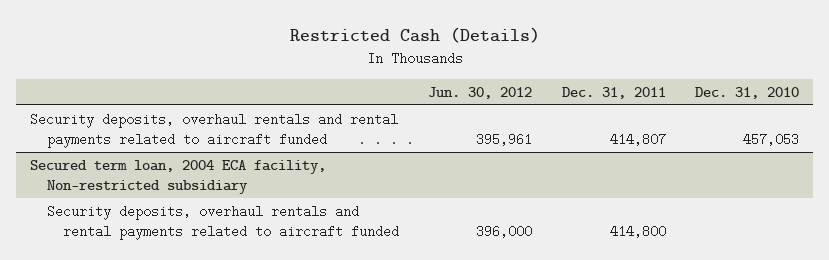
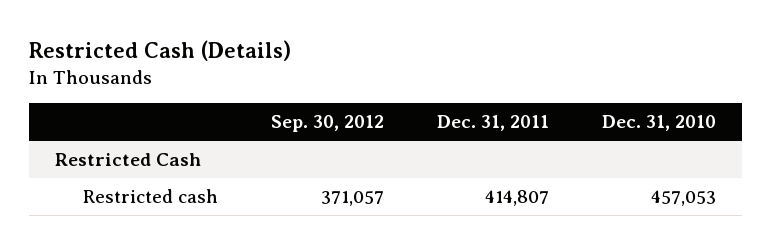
- | Jun. 30, 2012 | Dec. 31, 2011 | Dec. 31, 2010
+ | Sep. 30, 2012 | Dec. 31, 2011 | Dec. 31, 2010
- Security deposits, overhaul rentals and rental payments related to aircraft funded | 395,961 | 414,807 | 457,053
- Secured term loan, 2004 ECA facility, Non-restricted subsidiary
- Security deposits, overhaul rentals and rental payments related to aircraft funded | 396,000 | 414,800 |
+ Restricted Cash
+ Restricted cash | 371,057 | 414,807 | 457,053

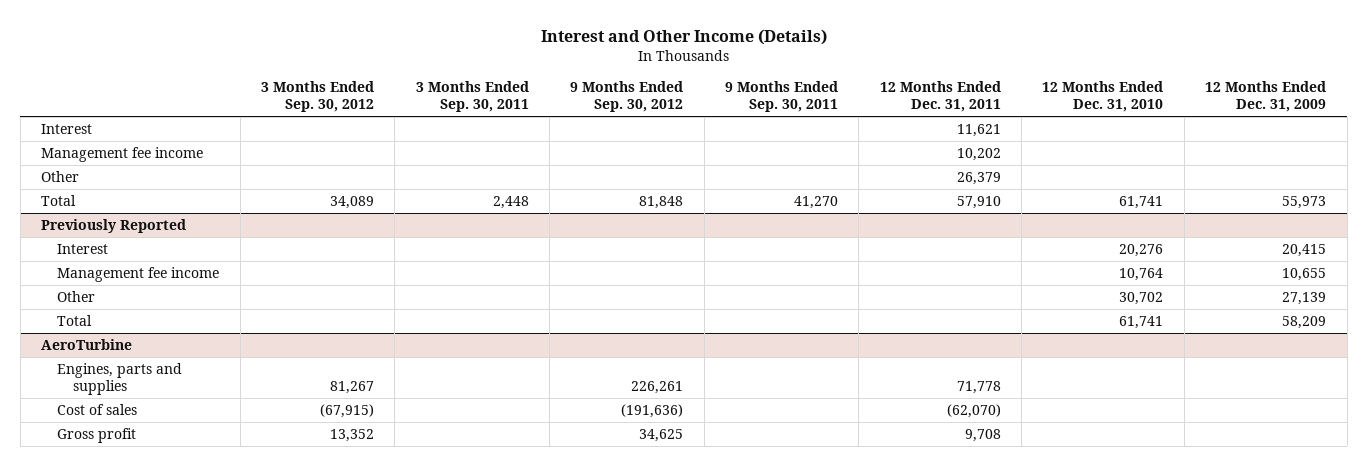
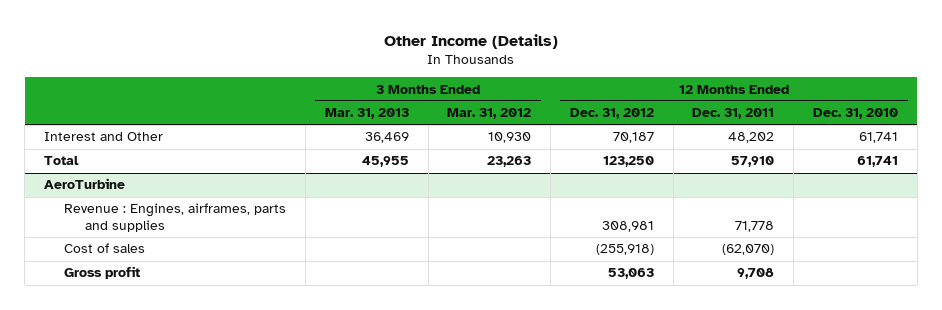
- Interest and Other Income (Details)
+ Other Income (Details)
- | 3 Months Ended Sep. 30, 2012 | 3 Months Ended Sep. 30, 2011 | 9 Months Ended Sep. 30, 2012 | 9 Months Ended Sep. 30, 2011 | 12 Months Ended Dec. 31, 2011 | 12 Months Ended Dec. 31, 2010 | 12 Months Ended Dec. 31, 2009
+ | 3 Months Ended Mar. 31, 2013 | 3 Months Ended Mar. 31, 2012 | 12 Months Ended Dec. 31, 2012 | 12 Months Ended Dec. 31, 2011 | 12 Months Ended Dec. 31, 2010
- Interest | | | | | 11,621 | |
- Management fee income | | | | | 10,202 | |
- Other | | | | | 26,379 | |
+ Interest and Other | 36,469 | 10,930 | 70,187 | 48,202 | 61,741
- Previously Reported
- Interest | | | | | | 20,276 | 20,415
- Management fee income | | | | | | 10,764 | 10,655
- Other | | | | | | 30,702 | 27,139
- Total | | | | | | 61,741 | 58,209
@ AeroTurbine
- Engines, parts and supplies | 81,267 | | 226,261 | | 71,778 | |
+ Revenue : Engines, airframes, parts and supplies | | | 308,981 | 71,778 |

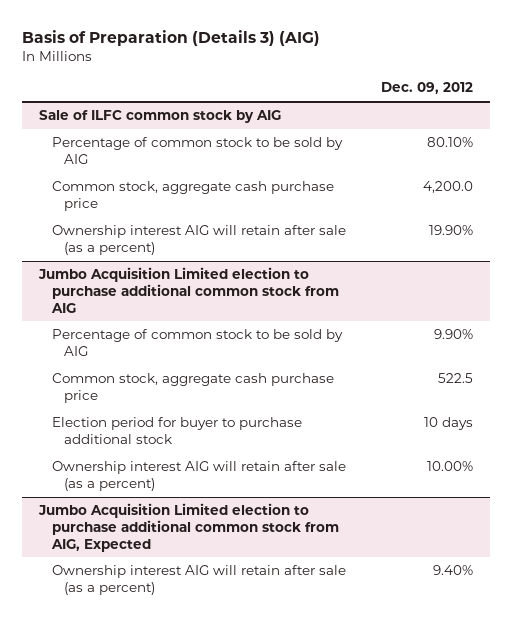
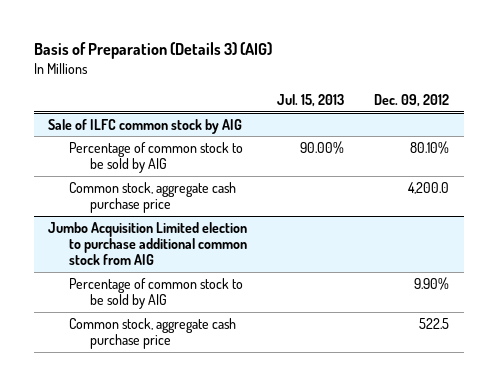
- | Dec. 09, 2012
+ | Jul. 15, 2013 | Dec. 09, 2012
@ Sale of ILFC common stock by AIG
- Ownership interest AIG will retain after sale (as a percent) | 19.90%
@ Jumbo Acquisition Limited election to purchase additional common stock from AIG
- Election period for buyer to purchase additional stock | 10 days
- Ownership interest AIG will retain after sale (as a percent) | 10.00%
- Jumbo Acquisition Limited election to purchase additional common stock from AIG, Expected
- Ownership interest AIG will retain after sale (as a percent) | 9.40%

